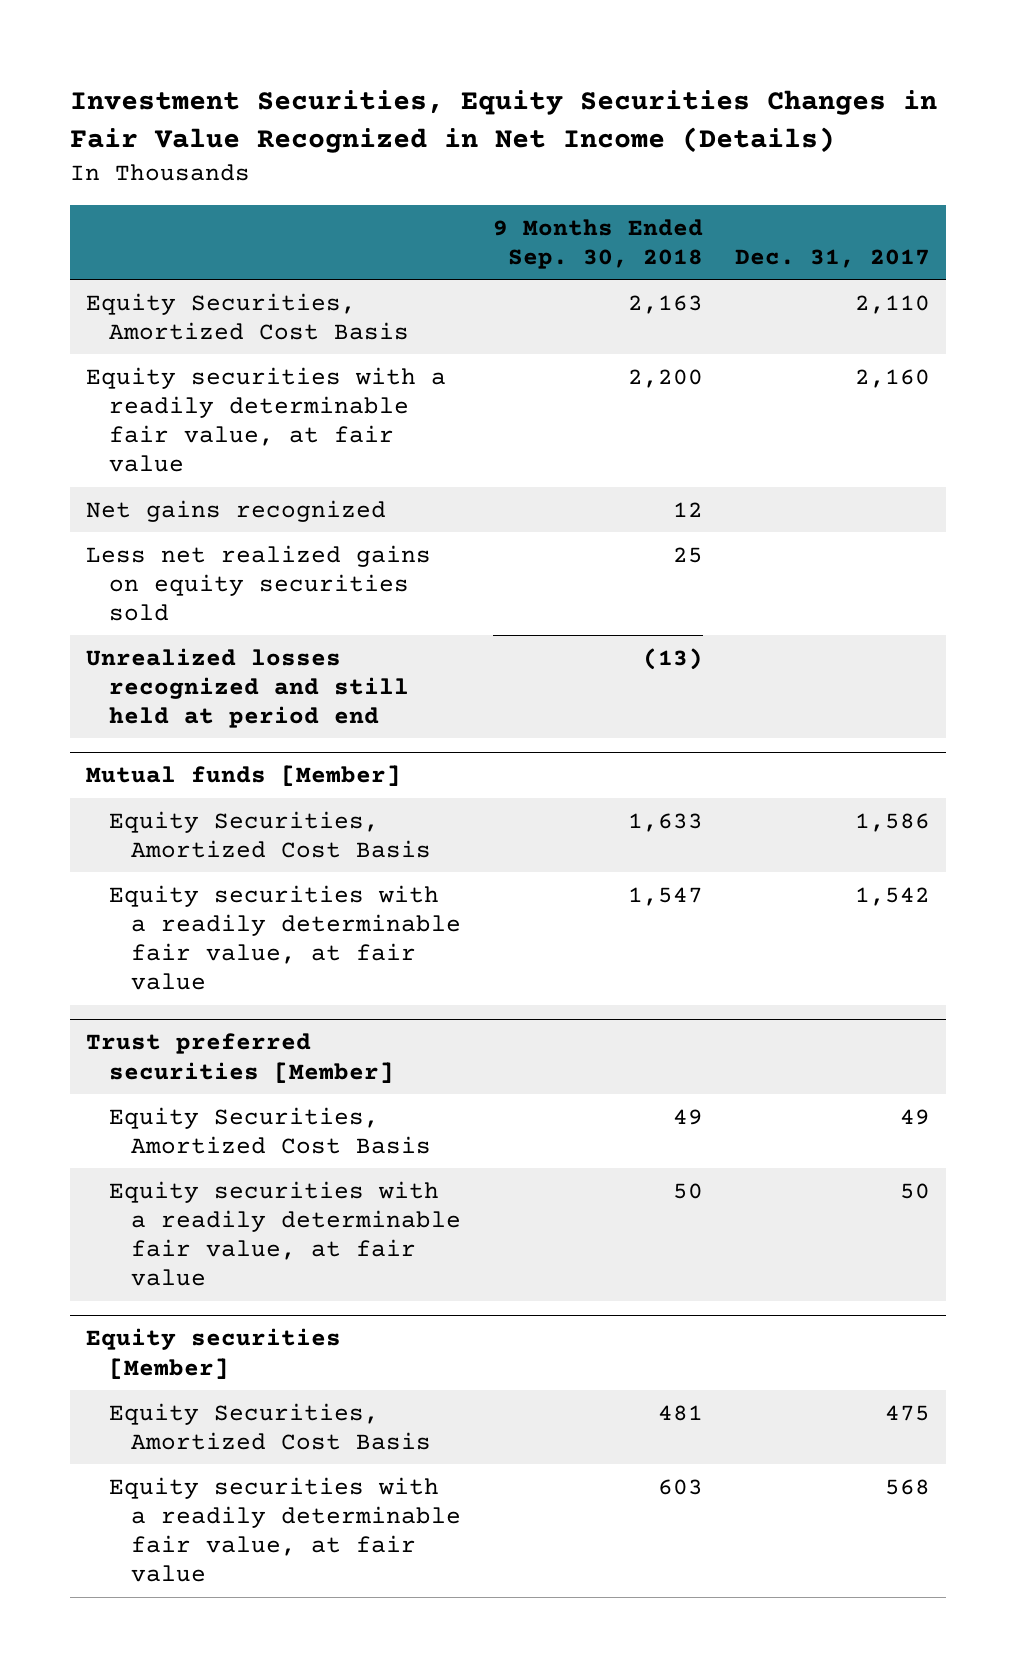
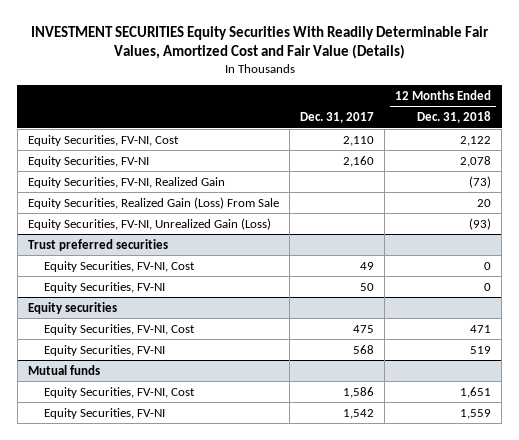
- Investment Securities, Equity Securities Changes in Fair Value Recognized in Net Income (Details)
+ INVESTMENT SECURITIES Equity Securities With Readily Determinable Fair Values, Amortized Cost and Fair Value (Details)
- | 9 Months Ended Sep. 30, 2018 | Dec. 31, 2017
+ | Dec. 31, 2017 | 12 Months Ended Dec. 31, 2018
- Equity Securities, Amortized Cost Basis | 2,163 | 2,110
- Equity securities with a readily determinable fair value, at fair value | 2,200 | 2,160
- Net gains recognized | 12 |
- Less net realized gains on equity securities sold | 25 |
- Unrealized losses recognized and still held at period end | (13) |
- Mutual funds [Member]
- Equity Securities, Amortized Cost Basis | 1,633 | 1,586
- Equity securities with a readily determinable fair value, at fair value | 1,547 | 1,542
- Trust preferred securities [Member]
- Equity Securities, Amortized Cost Basis | 49 | 49
- Equity securities with a readily determinable fair value, at fair value | 50 | 50
- Equity securities [Member]
- Equity Securities, Amortized Cost Basis | 481 | 475
- Equity securities with a readily determinable fair value, at fair value | 603 | 568
+ Equity Securities, FV-NI, Cost | 2,110 | 2,122
+ Equity Securities, FV-NI | 2,160 | 2,078
+ Equity Securities, FV-NI, Realized Gain | | (73)
+ Equity Securities, Realized Gain (Loss) From Sale | | 20
+ Equity Securities, FV-NI, Unrealized Gain (Loss) | | (93)
+ Trust preferred securities
+ Equity Securities, FV-NI, Cost | 49 | 0
+ Equity Securities, FV-NI | 50 | 0
+ Equity securities
+ Equity Securities, FV-NI, Cost | 475 | 471
+ Equity Securities, FV-NI | 568 | 519
+ Mutual funds
+ Equity Securities, FV-NI, Cost | 1,586 | 1,651
+ Equity Securities, FV-NI | 1,542 | 1,559

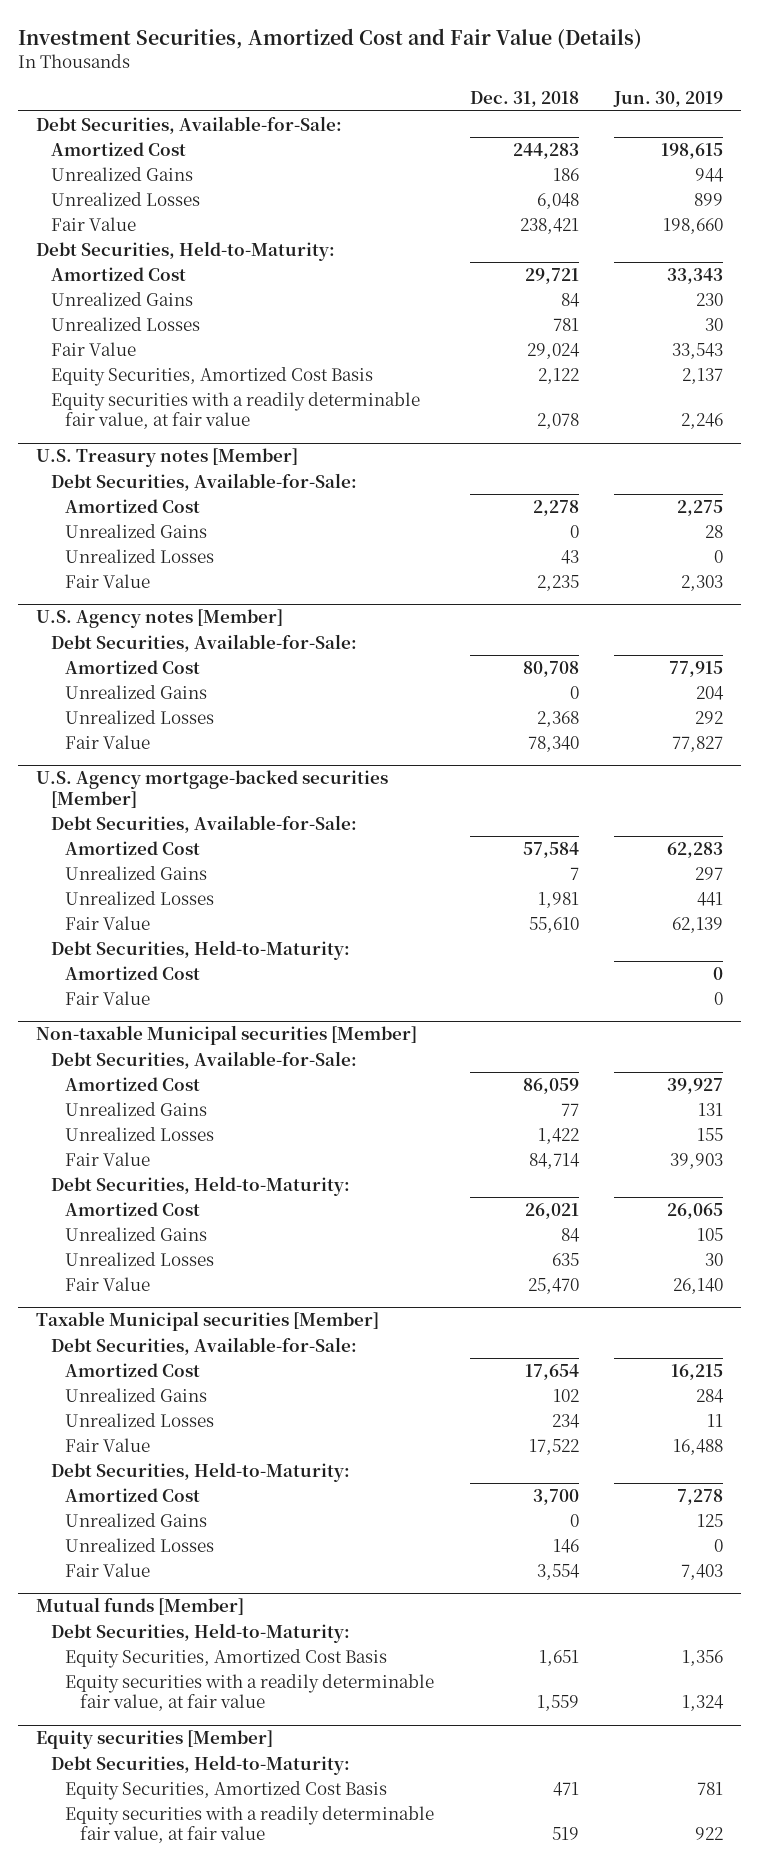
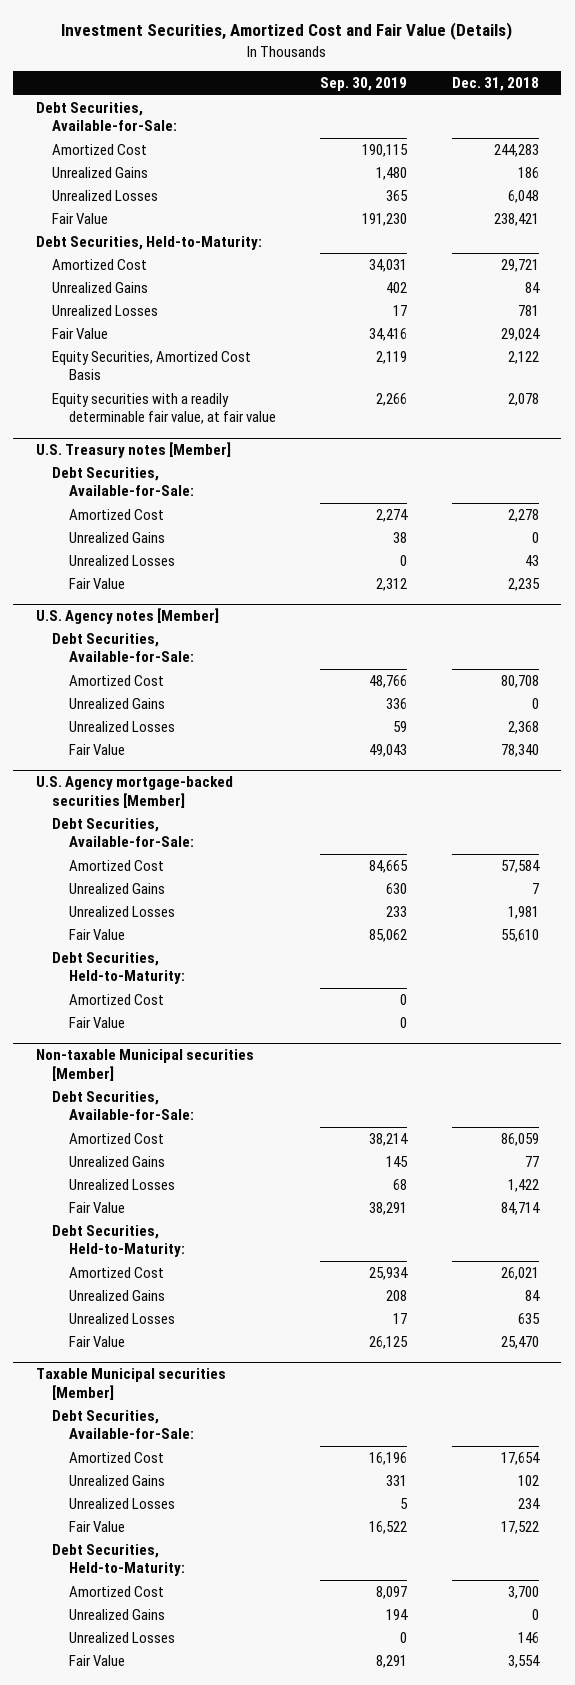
- | Dec. 31, 2018 | Jun. 30, 2019
+ | Sep. 30, 2019 | Dec. 31, 2018
- Mutual funds [Member]
- Debt Securities, Held-to-Maturity:
- Equity Securities, Amortized Cost Basis | 1,651 | 1,356
- Equity securities with a readily determinable fair value, at fair value | 1,559 | 1,324
- Equity securities [Member]
- Debt Securities, Held-to-Maturity:
- Equity Securities, Amortized Cost Basis | 471 | 781
- Equity securities with a readily determinable fair value, at fair value | 519 | 922

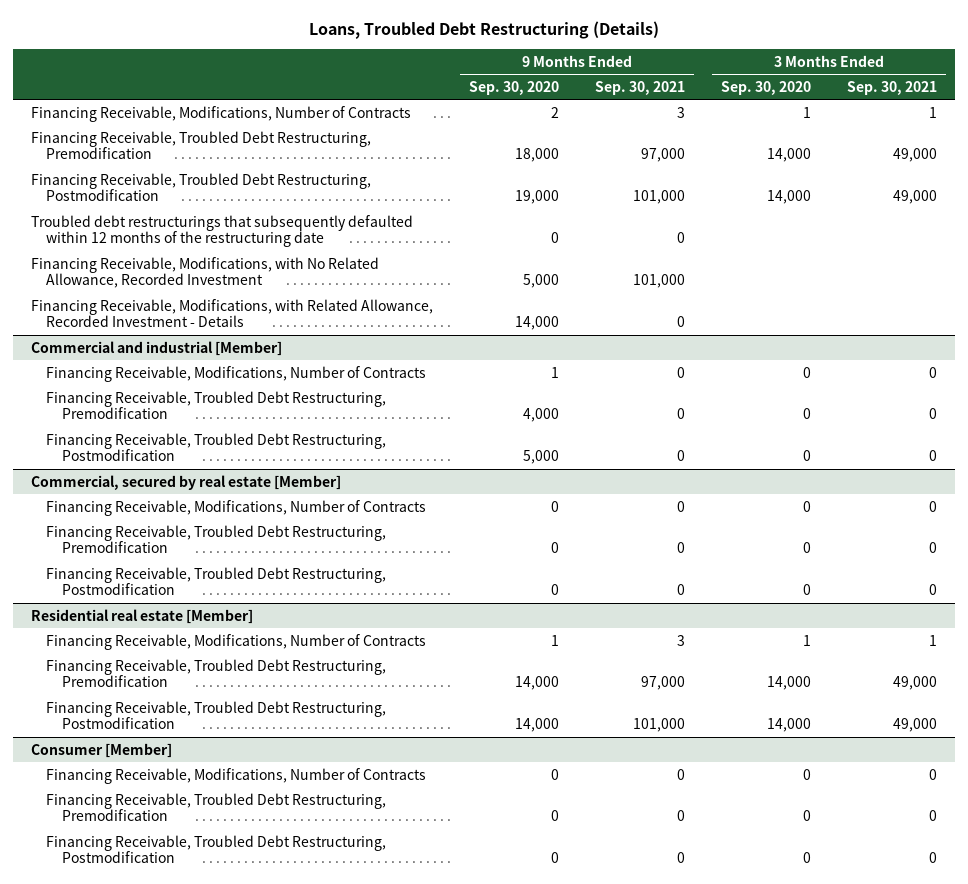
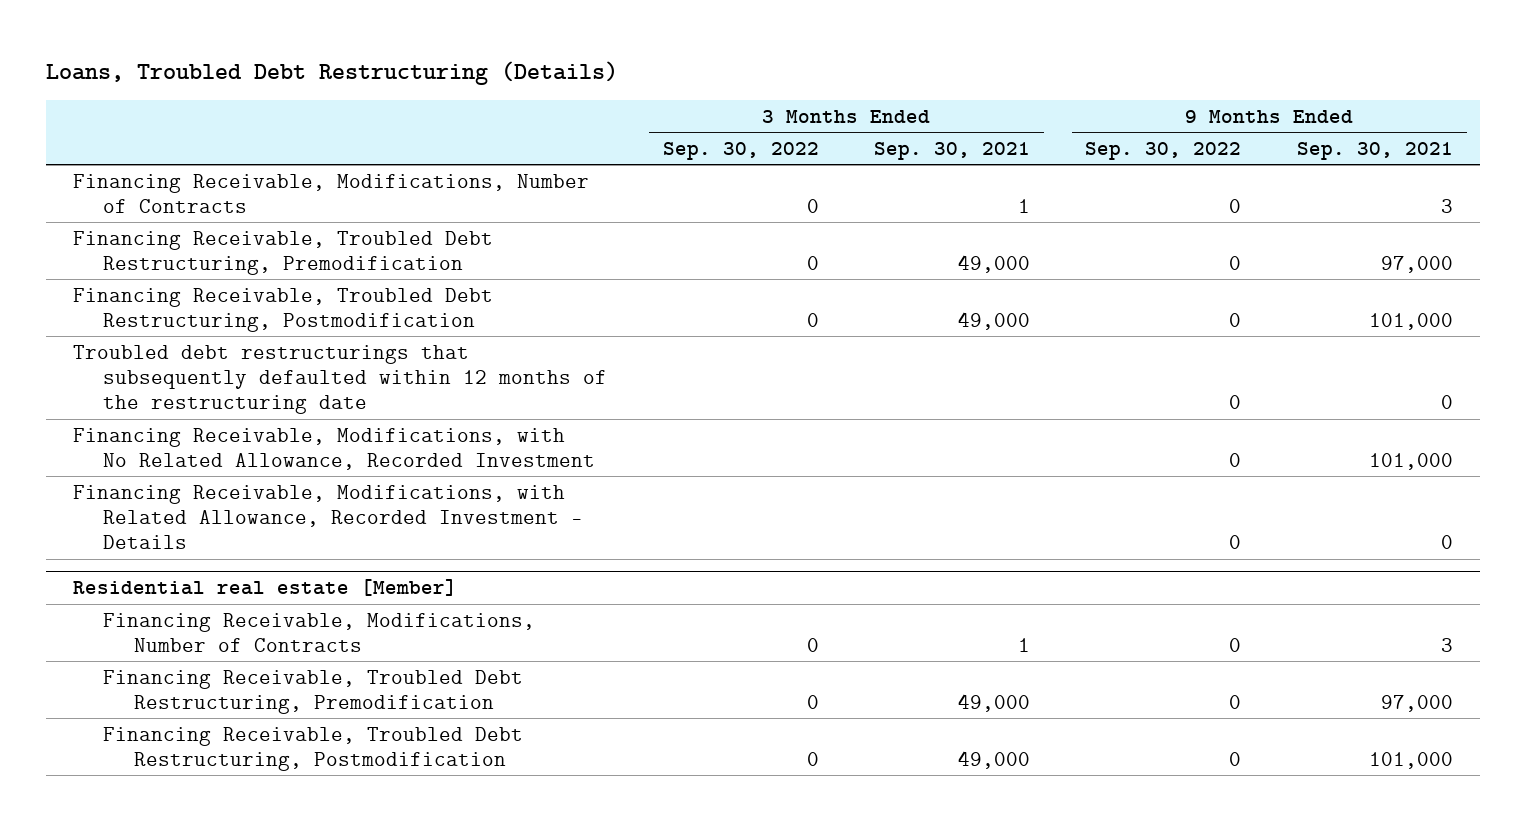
- | 9 Months Ended Sep. 30, 2020 | 9 Months Ended Sep. 30, 2021 | 3 Months Ended Sep. 30, 2020 | 3 Months Ended Sep. 30, 2021
+ | 3 Months Ended Sep. 30, 2022 | 3 Months Ended Sep. 30, 2021 | 9 Months Ended Sep. 30, 2022 | 9 Months Ended Sep. 30, 2021
- Commercial and industrial [Member]
- Financing Receivable, Modifications, Number of Contracts | 1 | 0 | 0 | 0
- Financing Receivable, Troubled Debt Restructuring, Premodification | 4,000 | 0 | 0 | 0
- Financing Receivable, Troubled Debt Restructuring, Postmodification | 5,000 | 0 | 0 | 0
- Commercial, secured by real estate [Member]
- Financing Receivable, Modifications, Number of Contracts | 0 | 0 | 0 | 0
- Financing Receivable, Troubled Debt Restructuring, Premodification | 0 | 0 | 0 | 0
- Financing Receivable, Troubled Debt Restructuring, Postmodification | 0 | 0 | 0 | 0
- Consumer [Member]
- Financing Receivable, Modifications, Number of Contracts | 0 | 0 | 0 | 0
- Financing Receivable, Troubled Debt Restructuring, Premodification | 0 | 0 | 0 | 0
- Financing Receivable, Troubled Debt Restructuring, Postmodification | 0 | 0 | 0 | 0

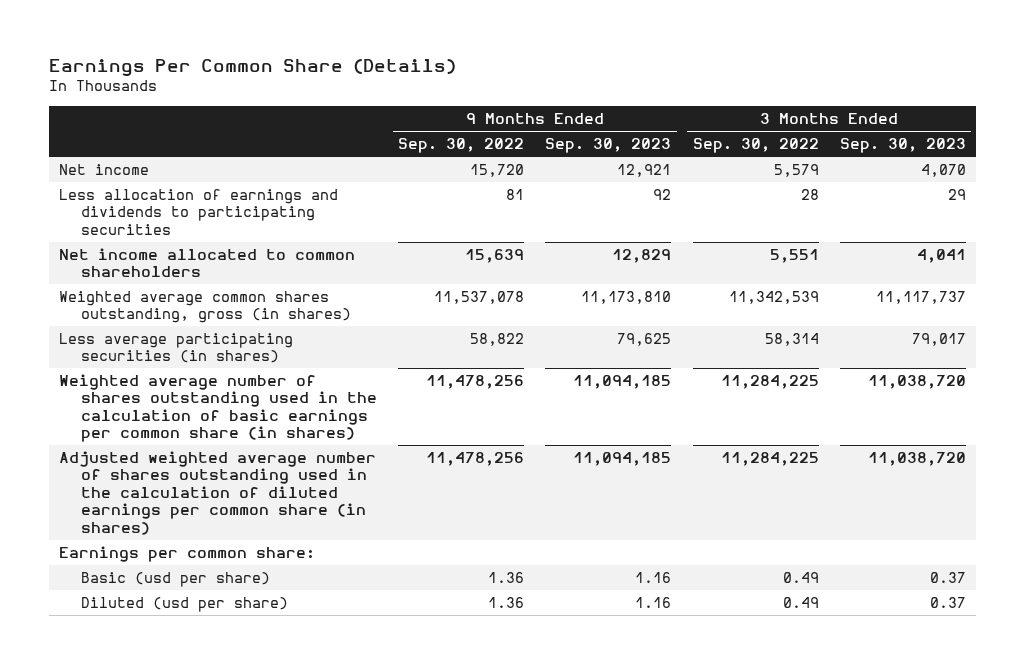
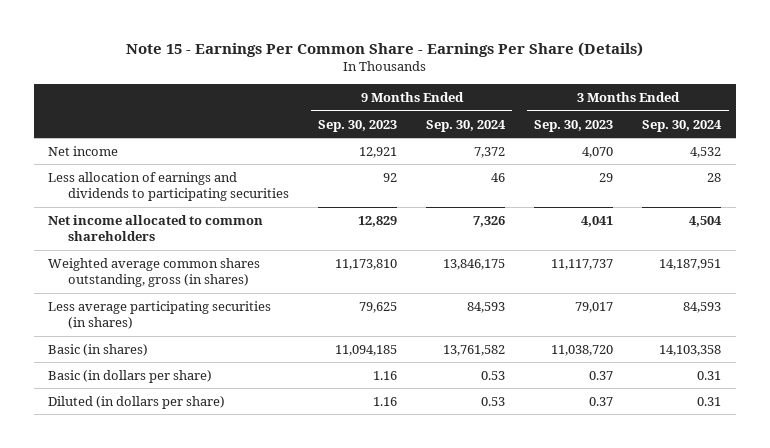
- Earnings Per Common Share (Details)
+ Note 15 - Earnings Per Common Share - Earnings Per Share (Details)
- | 9 Months Ended Sep. 30, 2022 | 9 Months Ended Sep. 30, 2023 | 3 Months Ended Sep. 30, 2022 | 3 Months Ended Sep. 30, 2023
+ | 9 Months Ended Sep. 30, 2023 | 9 Months Ended Sep. 30, 2024 | 3 Months Ended Sep. 30, 2023 | 3 Months Ended Sep. 30, 2024
- Weighted average number of shares outstanding used in the calculation of basic earnings per common share (in shares) | 11,478,256 | 11,094,185 | 11,284,225 | 11,038,720
- Adjusted weighted average number of shares outstanding used in the calculation of diluted earnings per common share (in shares) | 11,478,256 | 11,094,185 | 11,284,225 | 11,038,720
- Earnings per common share:
- Basic (usd per share) | 1.36 | 1.16 | 0.49 | 0.37
- Diluted (usd per share) | 1.36 | 1.16 | 0.49 | 0.37
+ Basic (in shares) | 11,094,185 | 13,761,582 | 11,038,720 | 14,103,358
+ Basic (in dollars per share) | 1.16 | 0.53 | 0.37 | 0.31
+ Diluted (in dollars per share) | 1.16 | 0.53 | 0.37 | 0.31

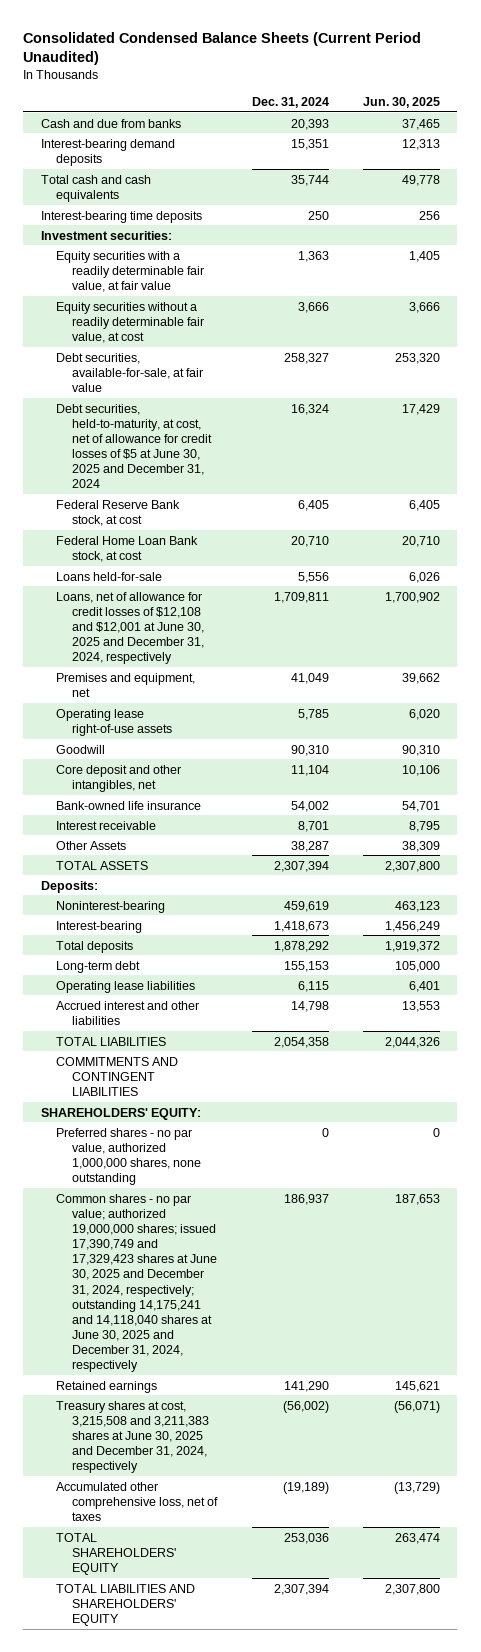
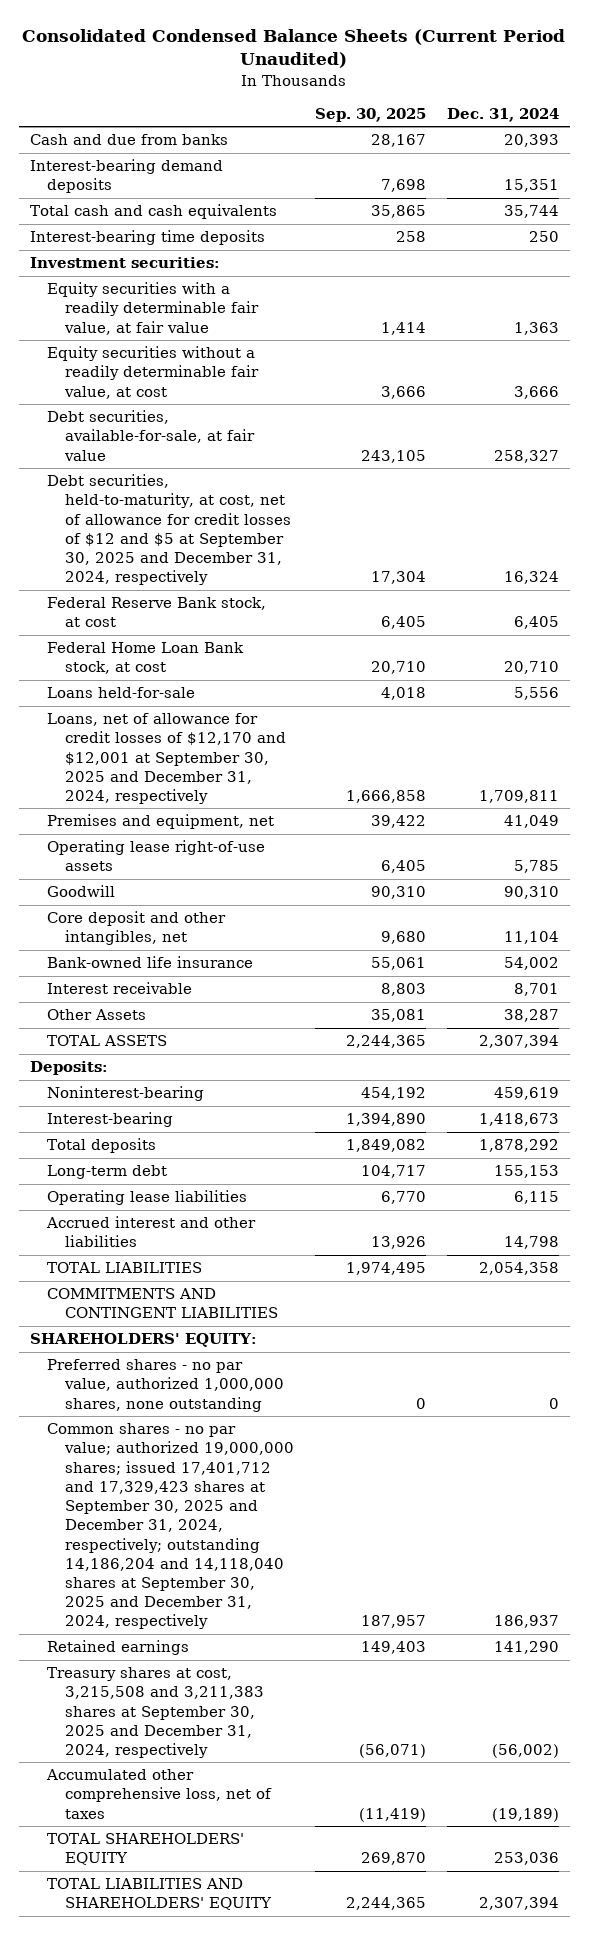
- | Dec. 31, 2024 | Jun. 30, 2025
+ | Sep. 30, 2025 | Dec. 31, 2024
- Debt securities, held-to-maturity, at cost, net of allowance for credit losses of $5 at June 30, 2025 and December 31, 2024 | 16,324 | 17,429
+ Debt securities, held-to-maturity, at cost, net of allowance for credit losses of $12 and $5 at September 30, 2025 and December 31, 2024, respectively | 17,304 | 16,324
- Loans, net of allowance for credit losses of $12,108 and $12,001 at June 30, 2025 and December 31, 2024, respectively | 1,709,811 | 1,700,902
+ Loans, net of allowance for credit losses of $12,170 and $12,001 at September 30, 2025 and December 31, 2024, respectively | 1,666,858 | 1,709,811
- Common shares - no par value; authorized 19,000,000 shares; issued 17,390,749 and 17,329,423 shares at June 30, 2025 and December 31, 2024, respectively; outstanding 14,175,241 and 14,118,040 shares at June 30, 2025 and December 31, 2024, respectively | 186,937 | 187,653
+ Common shares - no par value; authorized 19,000,000 shares; issued 17,401,712 and 17,329,423 shares at September 30, 2025 and December 31, 2024, respectively; outstanding 14,186,204 and 14,118,040 shares at September 30, 2025 and December 31, 2024, respectively | 187,957 | 186,937
- Treasury shares at cost, 3,215,508 and 3,211,383 shares at June 30, 2025 and December 31, 2024, respectively | (56,002) | (56,071)
+ Treasury shares at cost, 3,215,508 and 3,211,383 shares at September 30, 2025 and December 31, 2024, respectively | (56,071) | (56,002)

